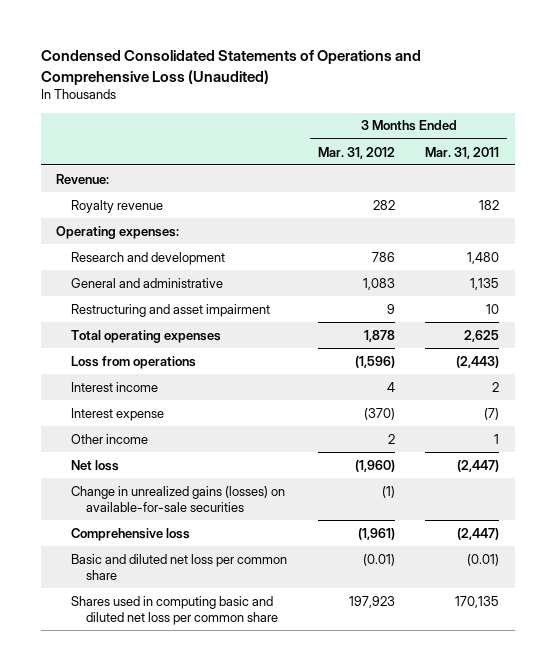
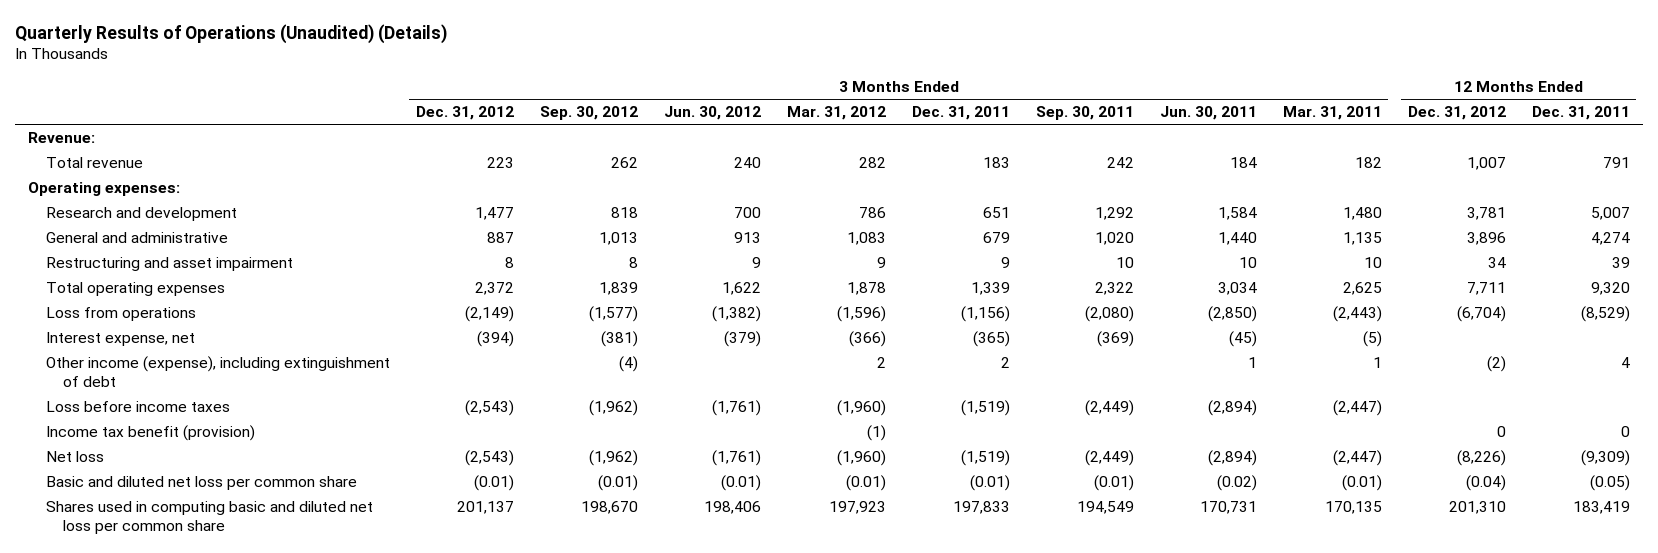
- Condensed Consolidated Statements of Operations and Comprehensive Loss (Unaudited)
+ Quarterly Results of Operations (Unaudited) (Details)
- | 3 Months Ended Mar. 31, 2012 | 3 Months Ended Mar. 31, 2011
+ | 3 Months Ended Dec. 31, 2012 | 3 Months Ended Sep. 30, 2012 | 3 Months Ended Jun. 30, 2012 | 3 Months Ended Mar. 31, 2012 | 3 Months Ended Dec. 31, 2011 | 3 Months Ended Sep. 30, 2011 | 3 Months Ended Jun. 30, 2011 | 3 Months Ended Mar. 31, 2011 | 12 Months Ended Dec. 31, 2012 | 12 Months Ended Dec. 31, 2011
- Royalty revenue | 282 | 182
+ Total revenue | 223 | 262 | 240 | 282 | 183 | 242 | 184 | 182 | 1,007 | 791
- Interest income | 4 | 2
- Interest expense | (370) | (7)
- Other income | 2 | 1
+ Interest expense, net | (394) | (381) | (379) | (366) | (365) | (369) | (45) | (5) | |
+ Other income (expense), including extinguishment of debt | | (4) | | 2 | 2 | | 1 | 1 | (2) | 4
+ Loss before income taxes | (2,543) | (1,962) | (1,761) | (1,960) | (1,519) | (2,449) | (2,894) | (2,447) | |
+ Income tax benefit (provision) | | | | (1) | | | | | 0 | 0
- Change in unrealized gains (losses) on available-for-sale securities | (1) |
- Comprehensive loss | (1,961) | (2,447)

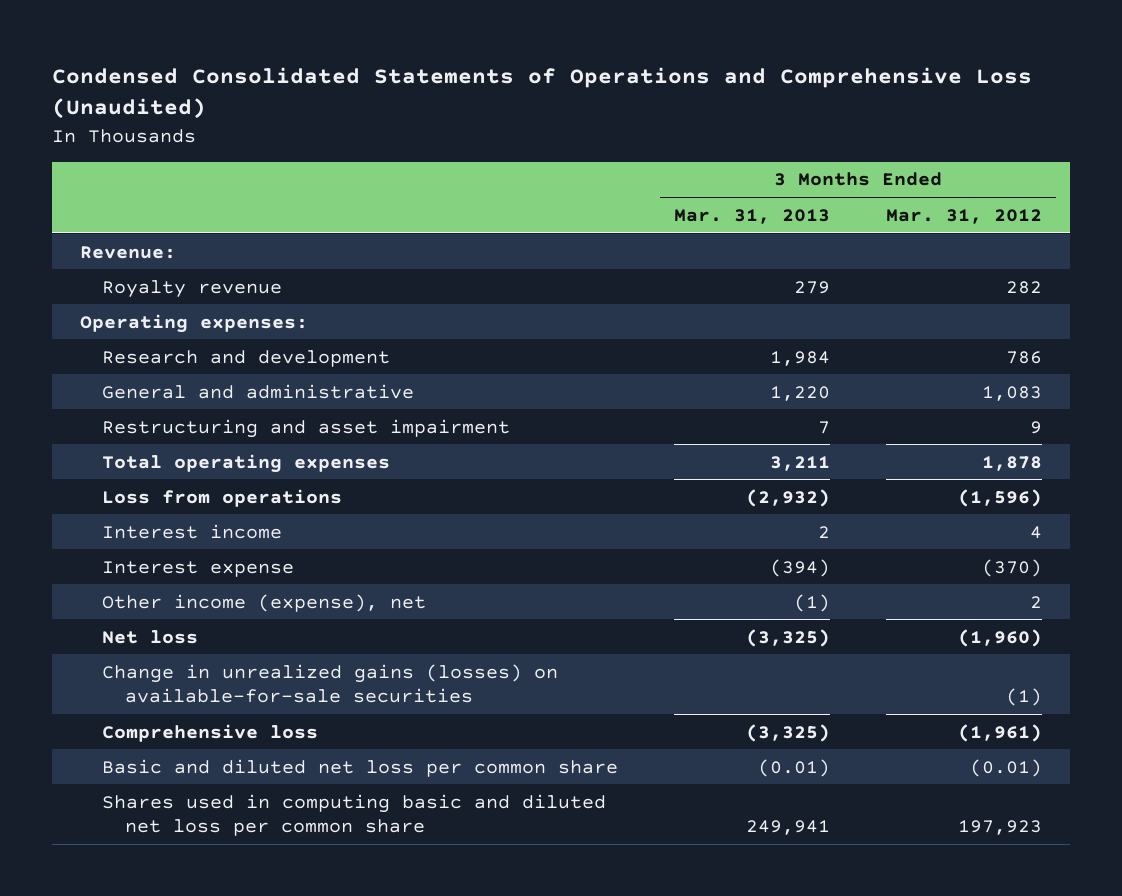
- Quarterly Results of Operations (Unaudited) (Details)
+ Condensed Consolidated Statements of Operations and Comprehensive Loss (Unaudited)
- | 3 Months Ended Dec. 31, 2012 | 3 Months Ended Sep. 30, 2012 | 3 Months Ended Jun. 30, 2012 | 3 Months Ended Mar. 31, 2012 | 3 Months Ended Dec. 31, 2011 | 3 Months Ended Sep. 30, 2011 | 3 Months Ended Jun. 30, 2011 | 3 Months Ended Mar. 31, 2011 | 12 Months Ended Dec. 31, 2012 | 12 Months Ended Dec. 31, 2011
+ | 3 Months Ended Mar. 31, 2013 | 3 Months Ended Mar. 31, 2012
- Total revenue | 223 | 262 | 240 | 282 | 183 | 242 | 184 | 182 | 1,007 | 791
+ Royalty revenue | 279 | 282
- Interest expense, net | (394) | (381) | (379) | (366) | (365) | (369) | (45) | (5) | |
- Other income (expense), including extinguishment of debt | | (4) | | 2 | 2 | | 1 | 1 | (2) | 4
- Loss before income taxes | (2,543) | (1,962) | (1,761) | (1,960) | (1,519) | (2,449) | (2,894) | (2,447) | |
- Income tax benefit (provision) | | | | (1) | | | | | 0 | 0
+ Interest income | 2 | 4
+ Interest expense | (394) | (370)
+ Other income (expense), net | (1) | 2
+ Change in unrealized gains (losses) on available-for-sale securities | | (1)
+ Comprehensive loss | (3,325) | (1,961)

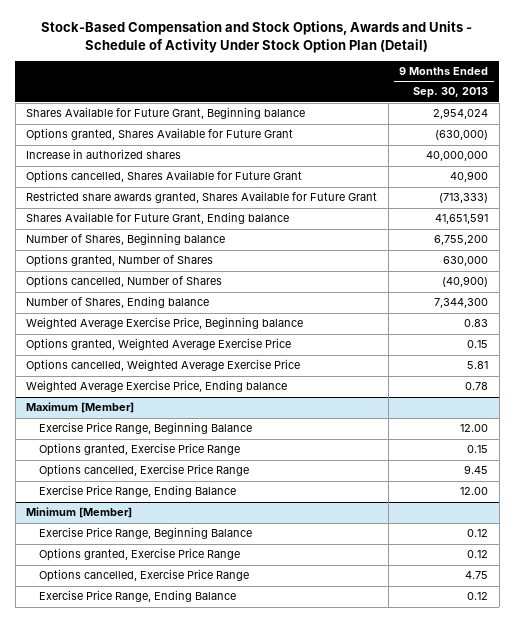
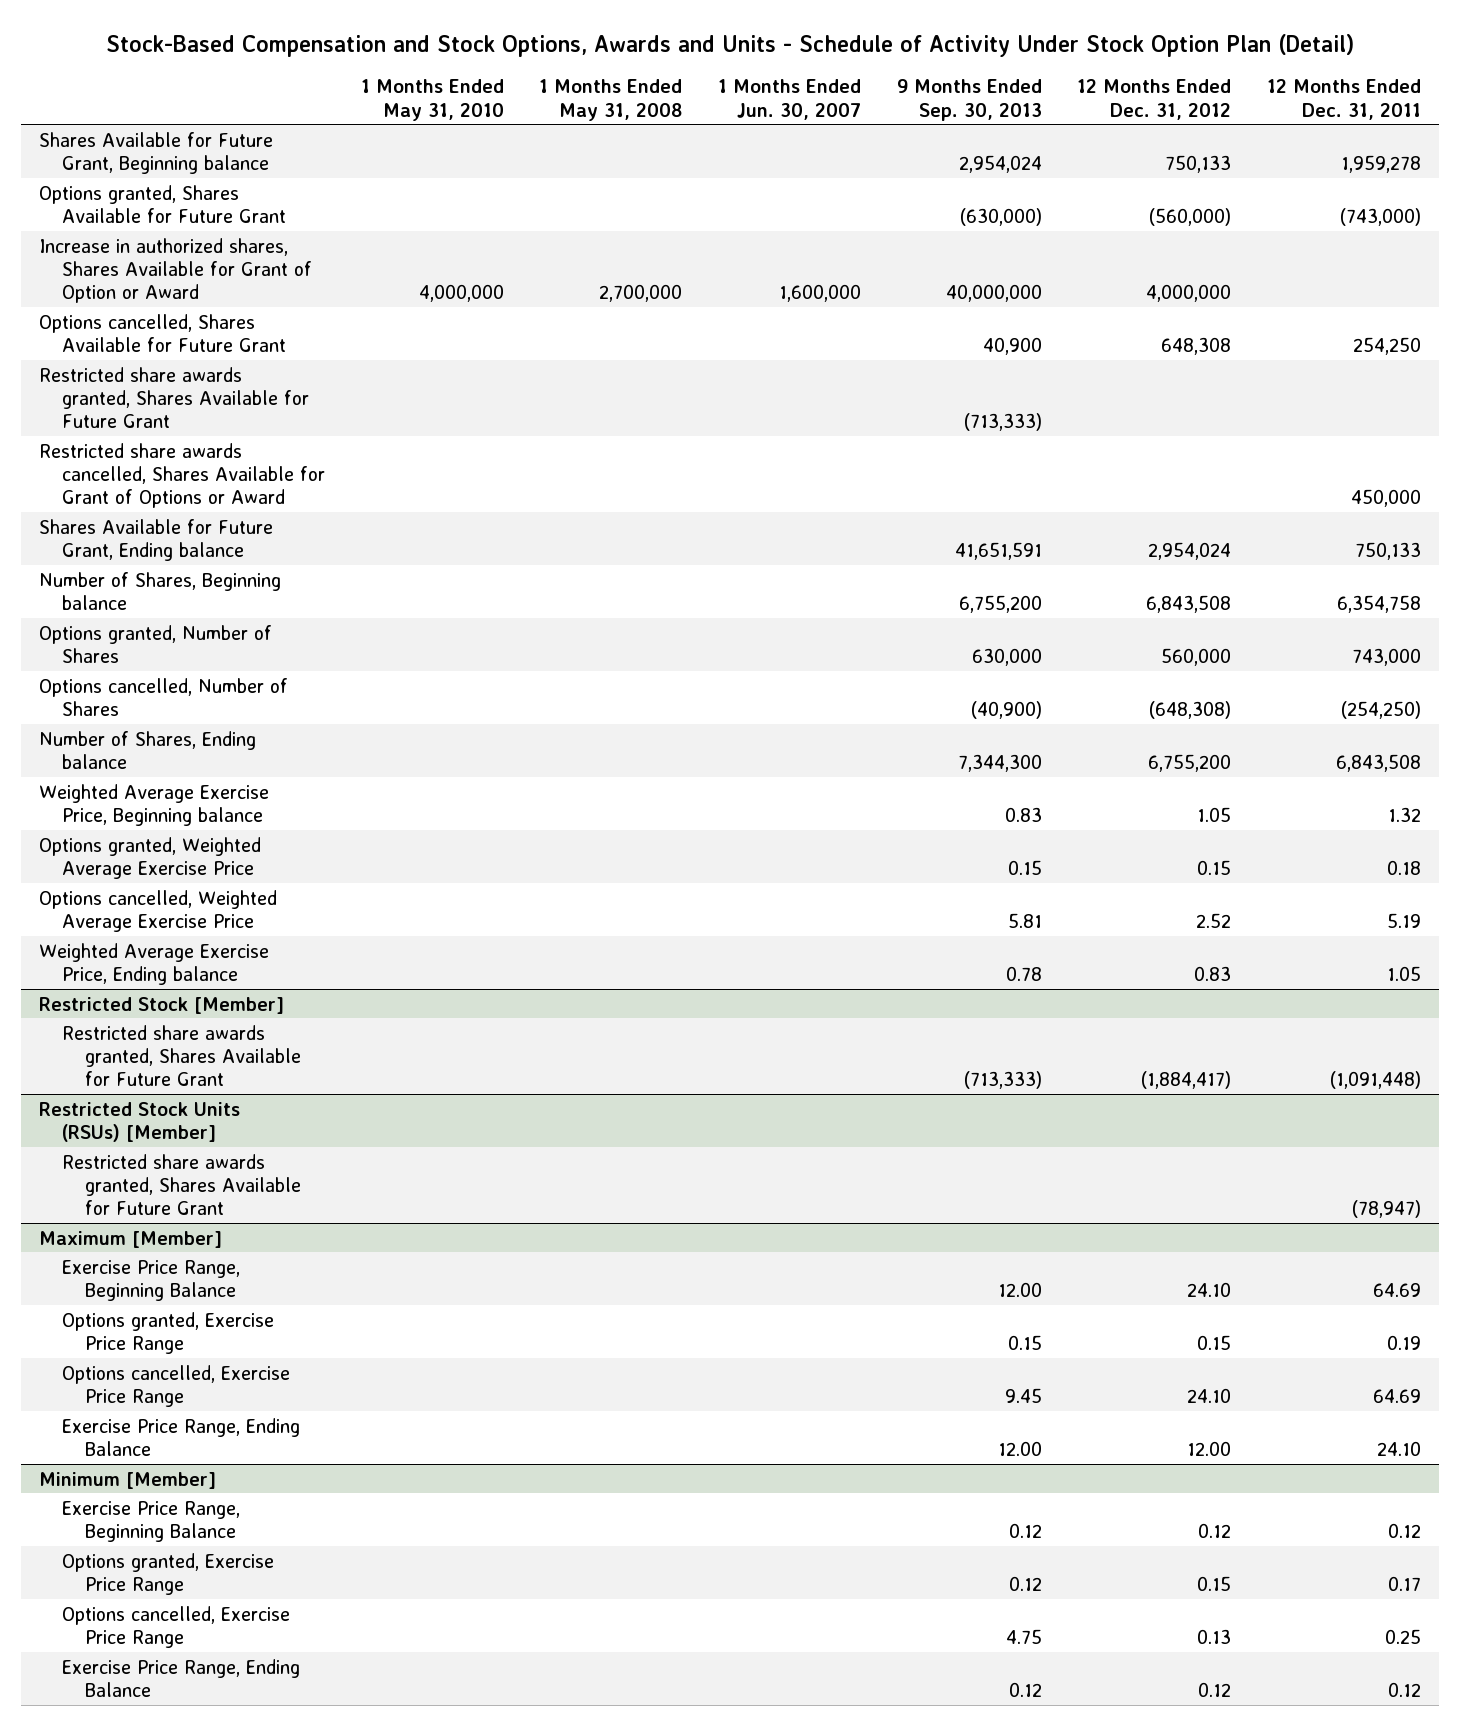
- | 9 Months Ended Sep. 30, 2013
+ | 1 Months Ended May 31, 2010 | 1 Months Ended May 31, 2008 | 1 Months Ended Jun. 30, 2007 | 9 Months Ended Sep. 30, 2013 | 12 Months Ended Dec. 31, 2012 | 12 Months Ended Dec. 31, 2011
- Increase in authorized shares | 40,000,000
+ Increase in authorized shares, Shares Available for Grant of Option or Award | 4,000,000 | 2,700,000 | 1,600,000 | 40,000,000 | 4,000,000 |
+ Restricted share awards cancelled, Shares Available for Grant of Options or Award | | | | | | 450,000
+ Restricted Stock [Member]
+ Restricted share awards granted, Shares Available for Future Grant | | | | (713,333) | (1,884,417) | (1,091,448)
+ Restricted Stock Units (RSUs) [Member]
+ Restricted share awards granted, Shares Available for Future Grant | | | | | | (78,947)

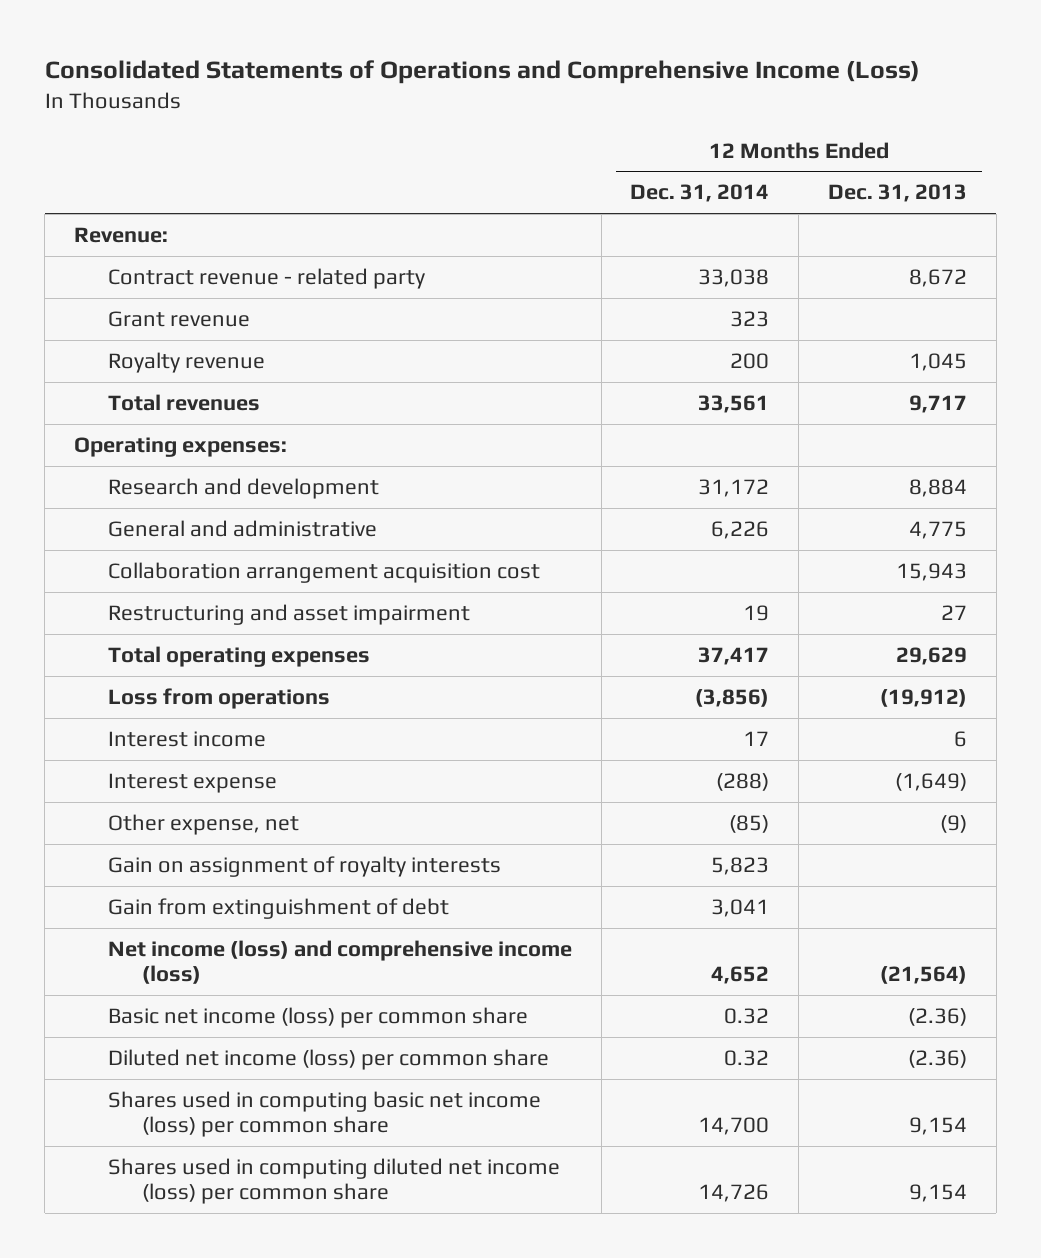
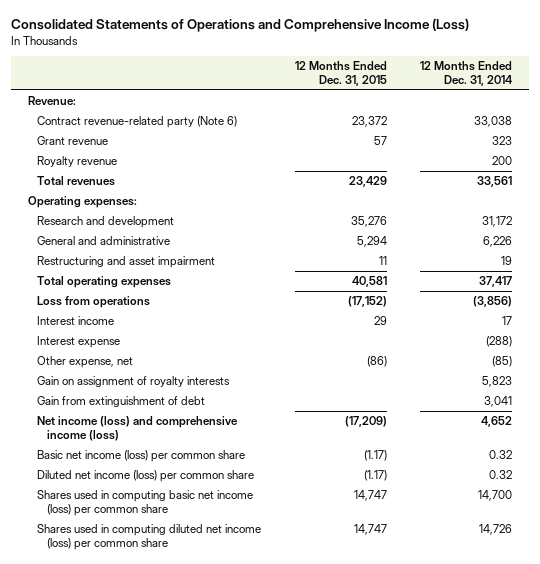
- | 12 Months Ended Dec. 31, 2014 | 12 Months Ended Dec. 31, 2013
+ | 12 Months Ended Dec. 31, 2015 | 12 Months Ended Dec. 31, 2014
- Contract revenue - related party | 33,038 | 8,672
+ Contract revenue-related party (Note 6) | 23,372 | 33,038
- Collaboration arrangement acquisition cost | | 15,943

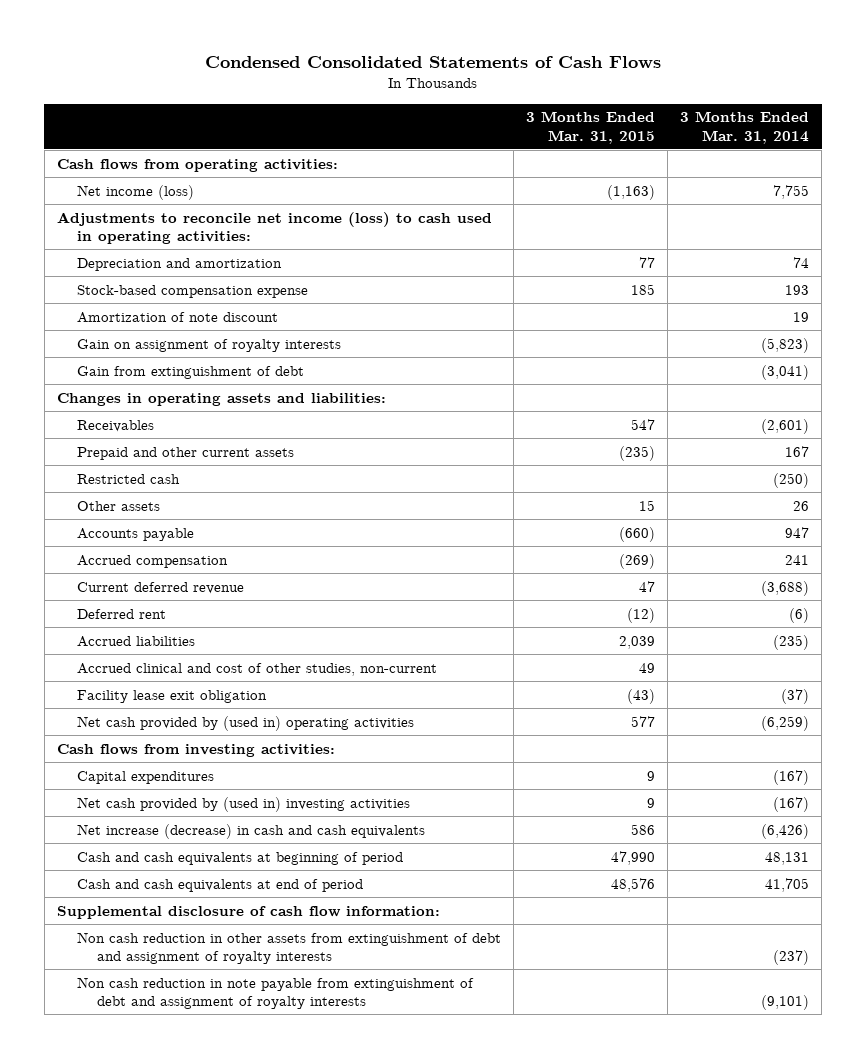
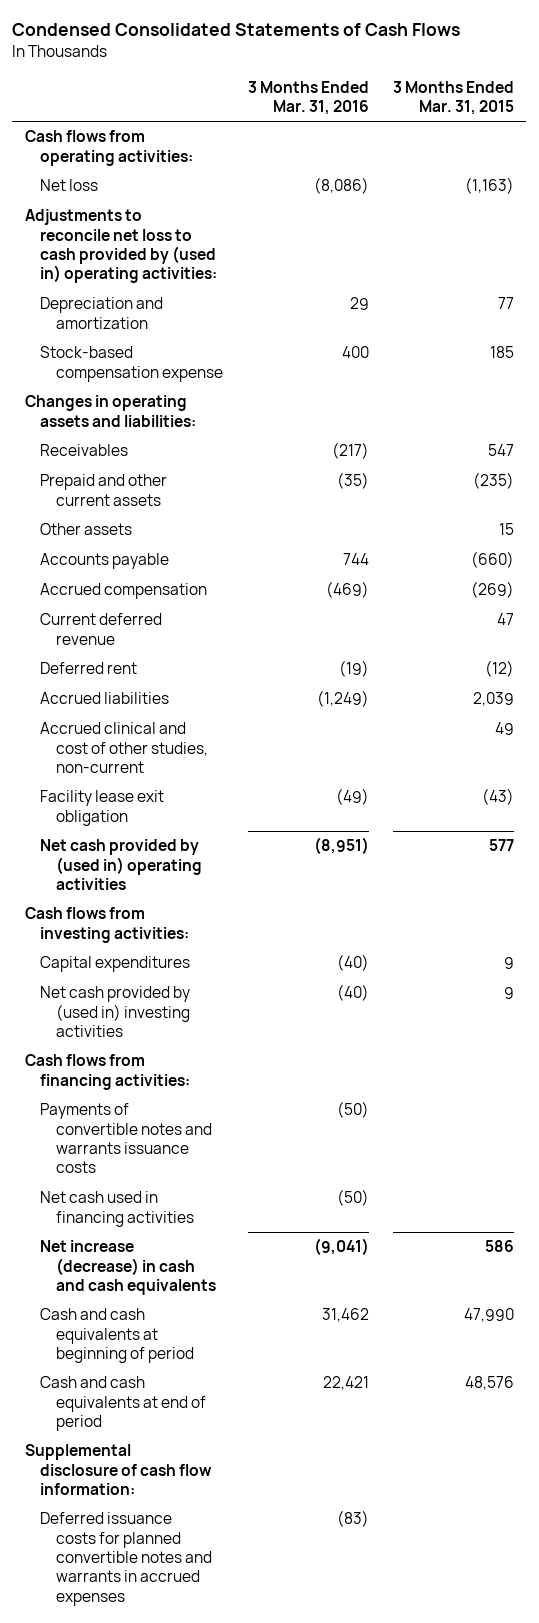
- | 3 Months Ended Mar. 31, 2015 | 3 Months Ended Mar. 31, 2014
+ | 3 Months Ended Mar. 31, 2016 | 3 Months Ended Mar. 31, 2015
- Net income (loss) | (1,163) | 7,755
- Adjustments to reconcile net income (loss) to cash used in operating activities:
+ Net loss | (8,086) | (1,163)
+ Adjustments to reconcile net loss to cash provided by (used in) operating activities:
- Amortization of note discount | | 19
- Gain on assignment of royalty interests | | (5,823)
- Gain from extinguishment of debt | | (3,041)
- Restricted cash | | (250)
+ Cash flows from financing activities:
+ Payments of convertible notes and warrants issuance costs | (50) |
+ Net cash used in financing activities | (50) |
- Non cash reduction in other assets from extinguishment of debt and assignment of royalty interests | | (237)
- Non cash reduction in note payable from extinguishment of debt and assignment of royalty interests | | (9,101)
+ Deferred issuance costs for planned convertible notes and warrants in accrued expenses | (83) |

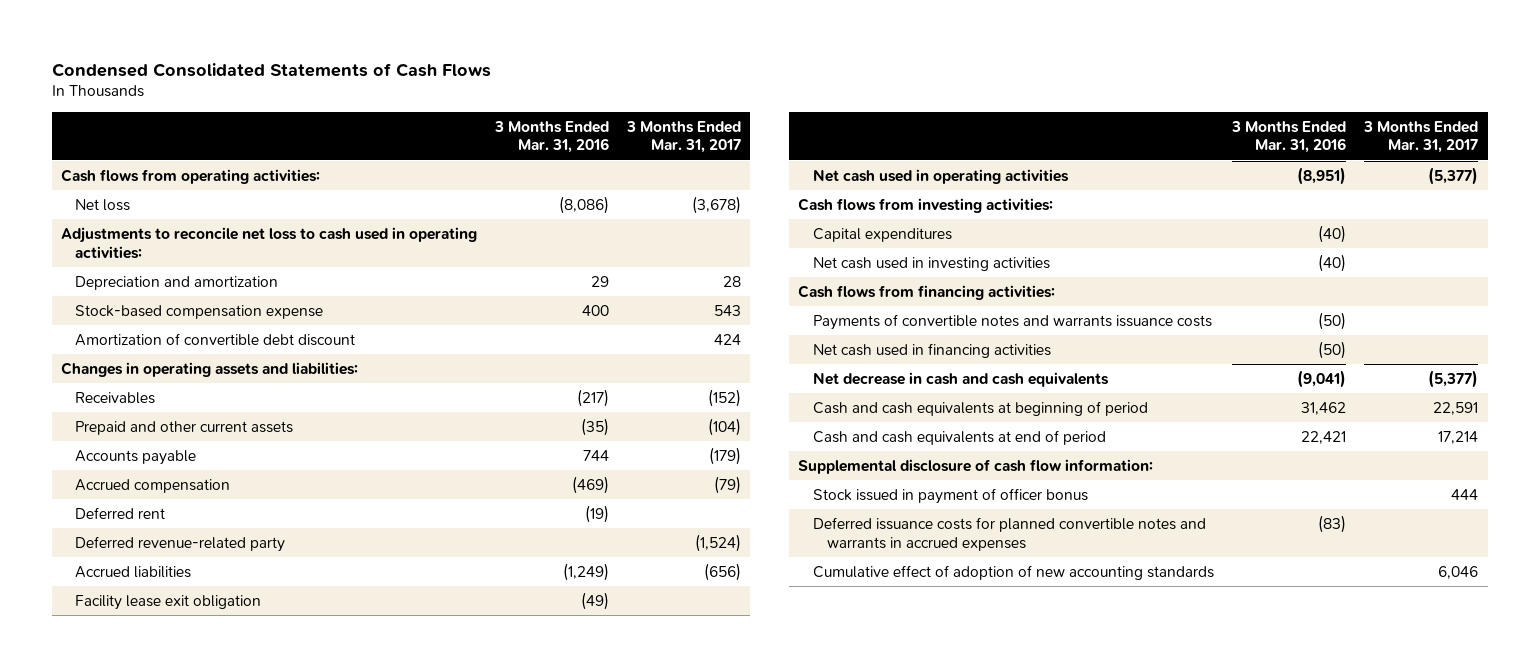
- | 3 Months Ended Mar. 31, 2016 | 3 Months Ended Mar. 31, 2015
+ | 3 Months Ended Mar. 31, 2016 | 3 Months Ended Mar. 31, 2017
- Adjustments to reconcile net loss to cash provided by (used in) operating activities:
+ Adjustments to reconcile net loss to cash used in operating activities:
+ Amortization of convertible debt discount | | 424
- Other assets | | 15
- Current deferred revenue | | 47
+ Deferred revenue-related party | | (1,524)
- Accrued clinical and cost of other studies, non-current | | 49
- Net cash provided by (used in) operating activities | (8,951) | 577
+ Net cash used in operating activities | (8,951) | (5,377)
- Net cash provided by (used in) investing activities | (40) | 9
+ Net cash used in investing activities | (40) |
- Net increase (decrease) in cash and cash equivalents | (9,041) | 586
+ Net decrease in cash and cash equivalents | (9,041) | (5,377)
+ Stock issued in payment of officer bonus | | 444
+ Cumulative effect of adoption of new accounting standards | | 6,046

